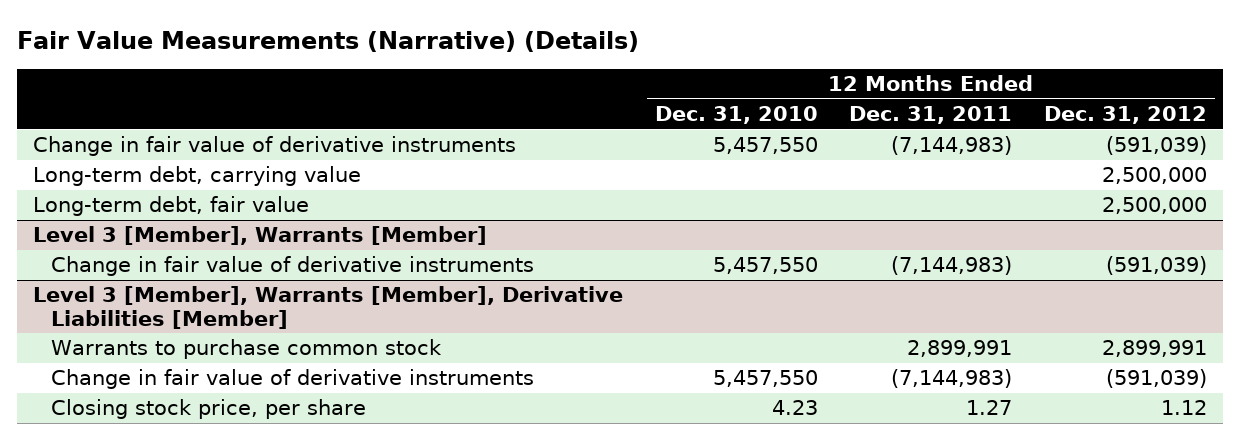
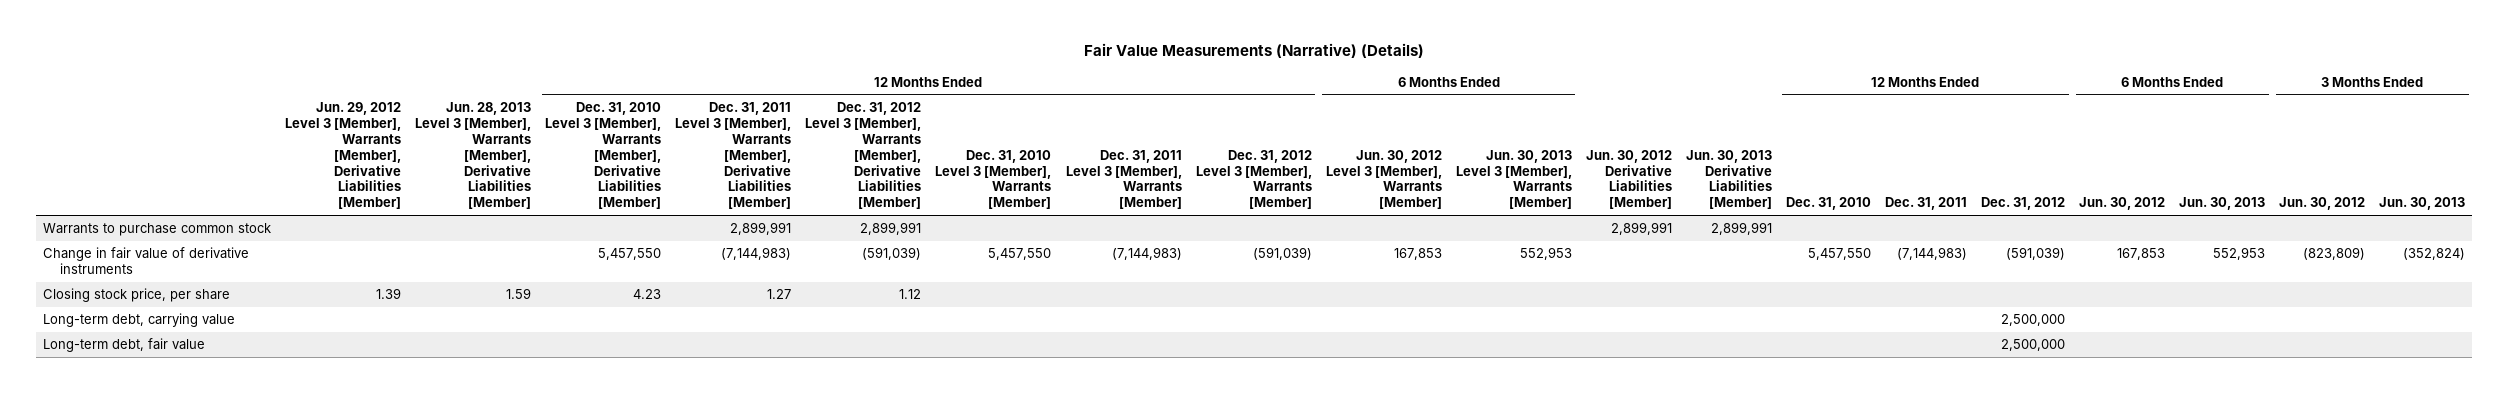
- | 12 Months Ended Dec. 31, 2010 | 12 Months Ended Dec. 31, 2011 | 12 Months Ended Dec. 31, 2012
+ | Jun. 29, 2012 Level 3 [Member], Warrants [Member], Derivative Liabilities [Member] | Jun. 28, 2013 Level 3 [Member], Warrants [Member], Derivative Liabilities [Member] | 12 Months Ended Dec. 31, 2010 Level 3 [Member], Warrants [Member], Derivative Liabilities [Member] | 12 Months Ended Dec. 31, 2011 Level 3 [Member], Warrants [Member], Derivative Liabilities [Member] | 12 Months Ended Dec. 31, 2012 Level 3 [Member], Warrants [Member], Derivative Liabilities [Member] | 12 Months Ended Dec. 31, 2010 Level 3 [Member], Warrants [Member] | 12 Months Ended Dec. 31, 2011 Level 3 [Member], Warrants [Member] | 12 Months Ended Dec. 31, 2012 Level 3 [Member], Warrants [Member] | 6 Months Ended Jun. 30, 2012 Level 3 [Member], Warrants [Member] | 6 Months Ended Jun. 30, 2013 Level 3 [Member], Warrants [Member] | Jun. 30, 2012 Derivative Liabilities [Member] | Jun. 30, 2013 Derivative Liabilities [Member] | 12 Months Ended Dec. 31, 2010 | 12 Months Ended Dec. 31, 2011 | 12 Months Ended Dec. 31, 2012 | 6 Months Ended Jun. 30, 2012 | 6 Months Ended Jun. 30, 2013 | 3 Months Ended Jun. 30, 2012 | 3 Months Ended Jun. 30, 2013
+ Warrants to purchase common stock | | | | 2,899,991 | 2,899,991 | | | | | | 2,899,991 | 2,899,991 | | | | | | |
+ Closing stock price, per share | 1.39 | 1.59 | 4.23 | 1.27 | 1.12 | | | | | | | | | | | | | |
- Level 3 [Member], Warrants [Member]
- Change in fair value of derivative instruments | 5,457,550 | (7,144,983) | (591,039)
- Level 3 [Member], Warrants [Member], Derivative Liabilities [Member]
- Warrants to purchase common stock | | 2,899,991 | 2,899,991
- Change in fair value of derivative instruments | 5,457,550 | (7,144,983) | (591,039)
- Closing stock price, per share | 4.23 | 1.27 | 1.12

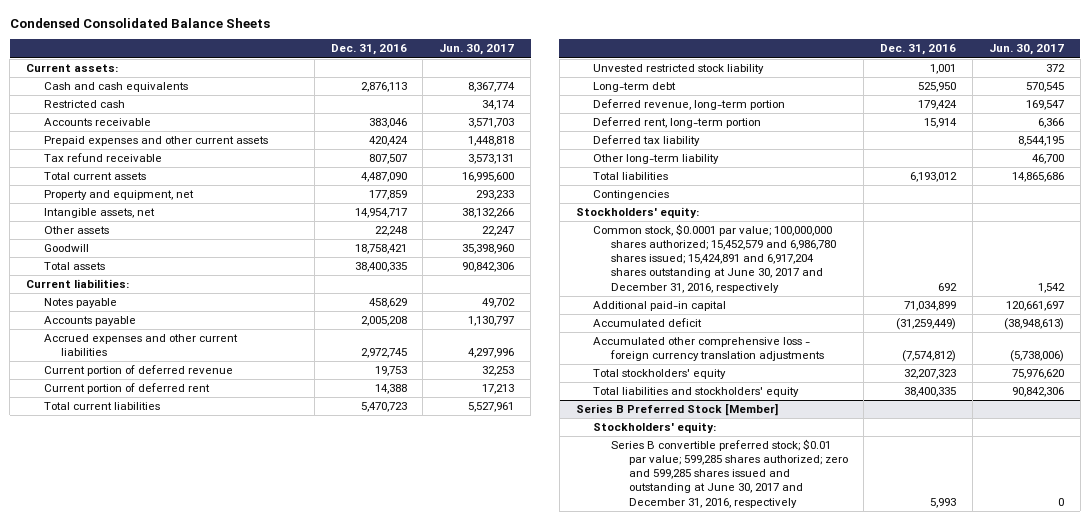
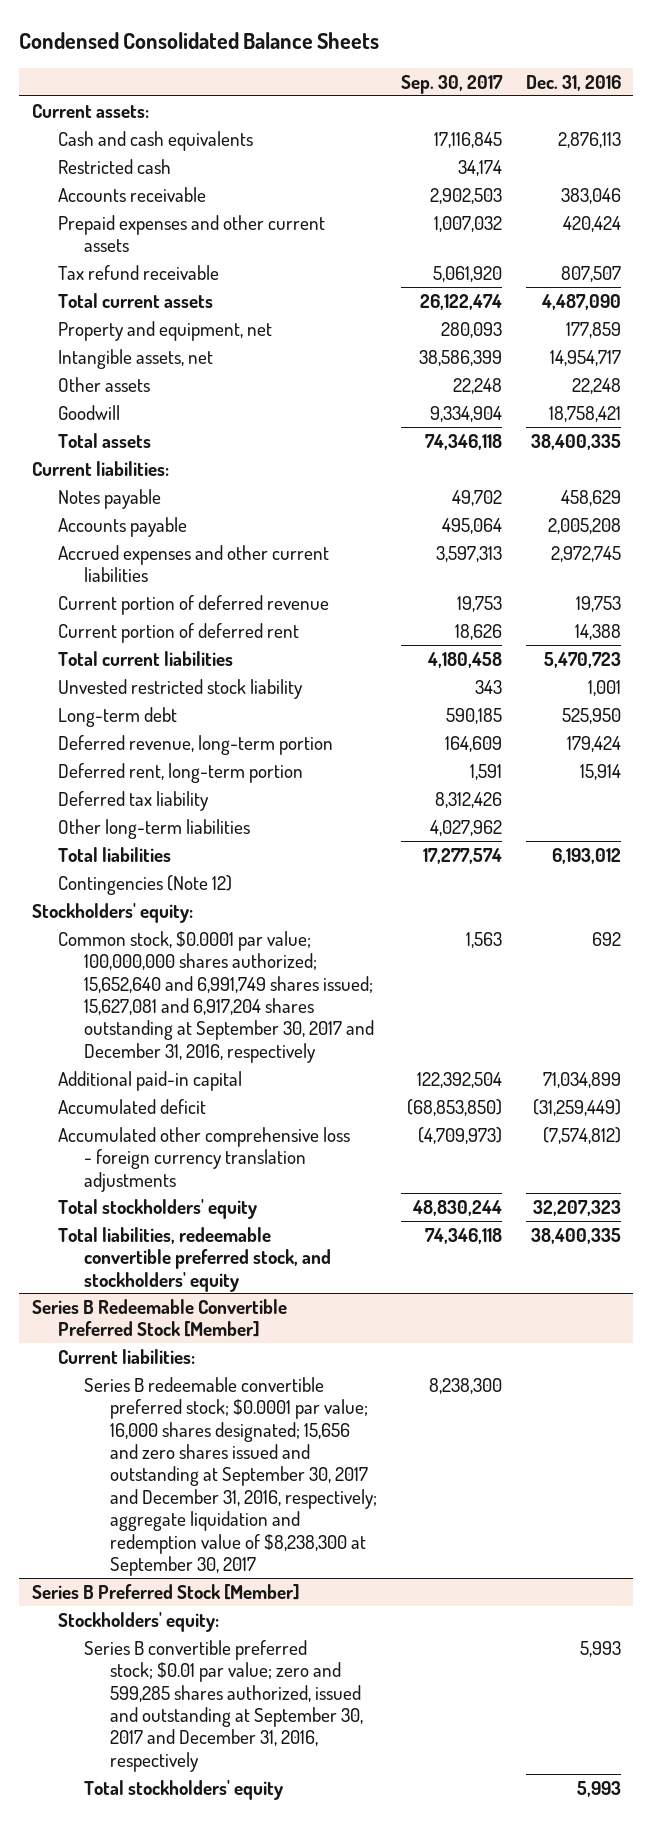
- | Dec. 31, 2016 | Jun. 30, 2017
+ | Sep. 30, 2017 | Dec. 31, 2016
- Other long-term liability | | 46,700
+ Other long-term liabilities | 4,027,962 |
- Contingencies
+ Contingencies (Note 12)
- Common stock, $0.0001 par value; 100,000,000 shares authorized; 15,452,579 and 6,986,780 shares issued; 15,424,891 and 6,917,204 shares outstanding at June 30, 2017 and December 31, 2016, respectively | 692 | 1,542
+ Common stock, $0.0001 par value; 100,000,000 shares authorized; 15,652,640 and 6,991,749 shares issued; 15,627,081 and 6,917,204 shares outstanding at September 30, 2017 and December 31, 2016, respectively | 1,563 | 692
- Total liabilities and stockholders' equity | 38,400,335 | 90,842,306
+ Total liabilities, redeemable convertible preferred stock, and stockholders' equity | 74,346,118 | 38,400,335
+ Series B Redeemable Convertible Preferred Stock [Member]
+ Current liabilities:
+ Series B redeemable convertible preferred stock; $0.0001 par value; 16,000 shares designated; 15,656 and zero shares issued and outstanding at September 30, 2017 and December 31, 2016, respectively; aggregate liquidation and redemption value of $8,238,300 at September 30, 2017 | 8,238,300 |
@ Series B Preferred Stock [Member]
- Series B convertible preferred stock; $0.01 par value; 599,285 shares authorized; zero and 599,285 shares issued and outstanding at June 30, 2017 and December 31, 2016, respectively | 5,993 | 0
+ Series B convertible preferred stock; $0.01 par value; zero and 599,285 shares authorized, issued and outstanding at September 30, 2017 and December 31, 2016, respectively | | 5,993
+ Total stockholders' equity | | 5,993

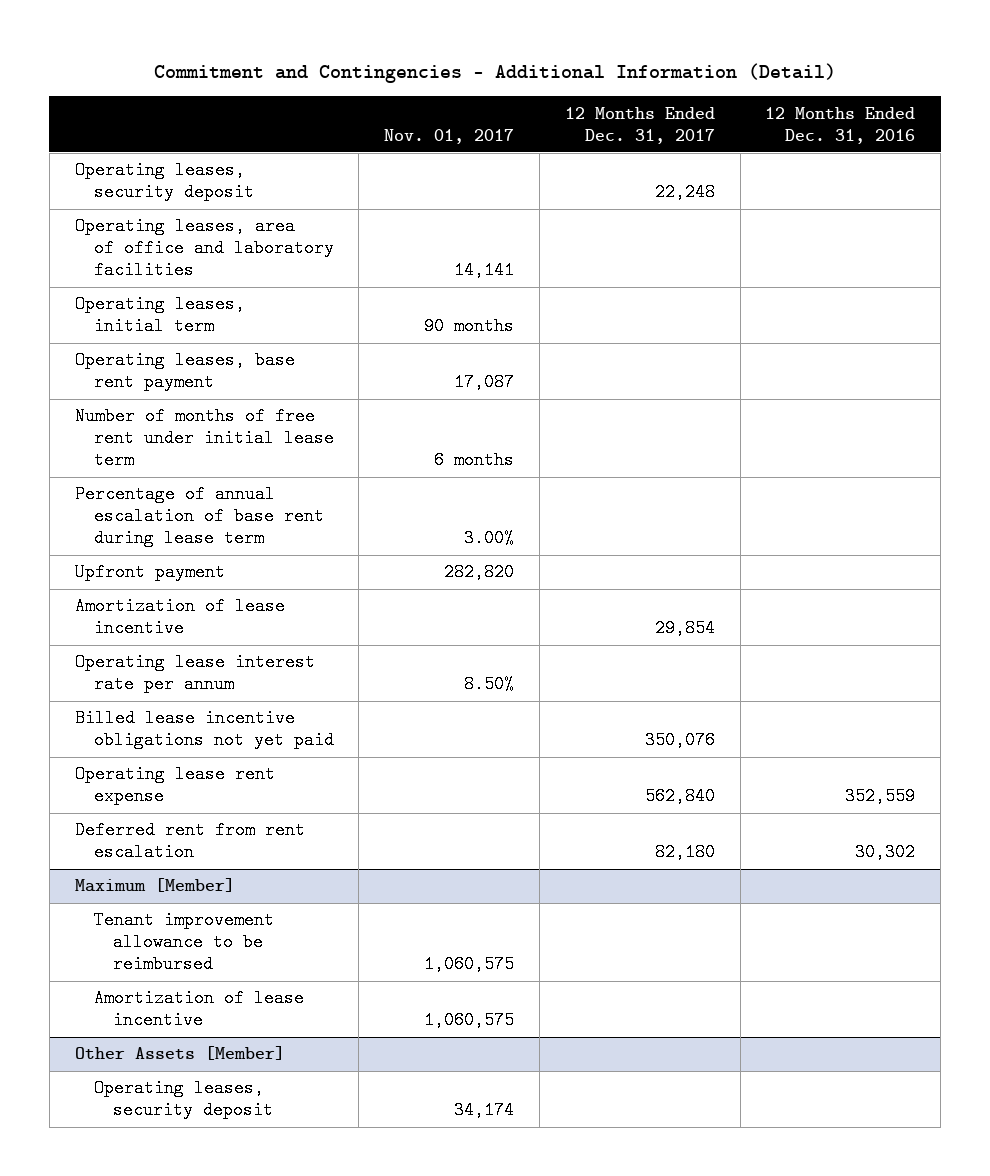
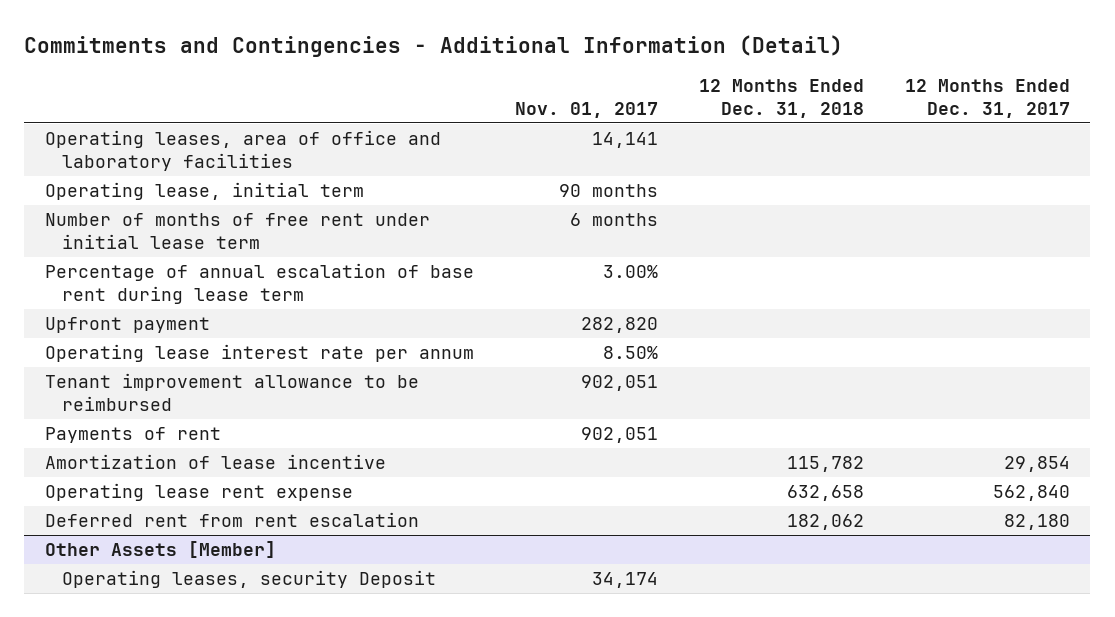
- Commitment and Contingencies - Additional Information (Detail)
+ Commitments and Contingencies - Additional Information (Detail)
- | Nov. 01, 2017 | 12 Months Ended Dec. 31, 2017 | 12 Months Ended Dec. 31, 2016
+ | Nov. 01, 2017 | 12 Months Ended Dec. 31, 2018 | 12 Months Ended Dec. 31, 2017
- Operating leases, security deposit | | 22,248 |
- Operating leases, initial term | 90 months | |
- Operating leases, base rent payment | 17,087 | |
+ Operating lease, initial term | 90 months | |
- Billed lease incentive obligations not yet paid | | 350,076 |
+ Tenant improvement allowance to be reimbursed | 902,051 | |
+ Payments of rent | 902,051 | |
moved down: Amortization of lease incentive | | 115,782 | 29,854
- Maximum [Member]
- Tenant improvement allowance to be reimbursed | 1,060,575 | |
- Amortization of lease incentive | 1,060,575 | |
@ Other Assets [Member]
- Operating leases, security deposit | 34,174 | |
+ Operating leases, security Deposit | 34,174 | |

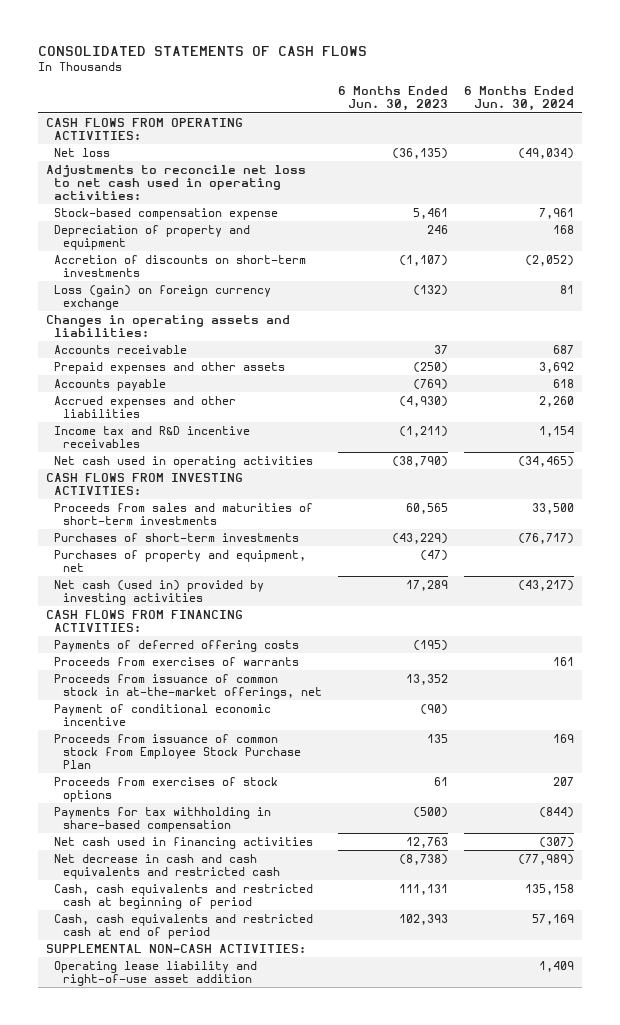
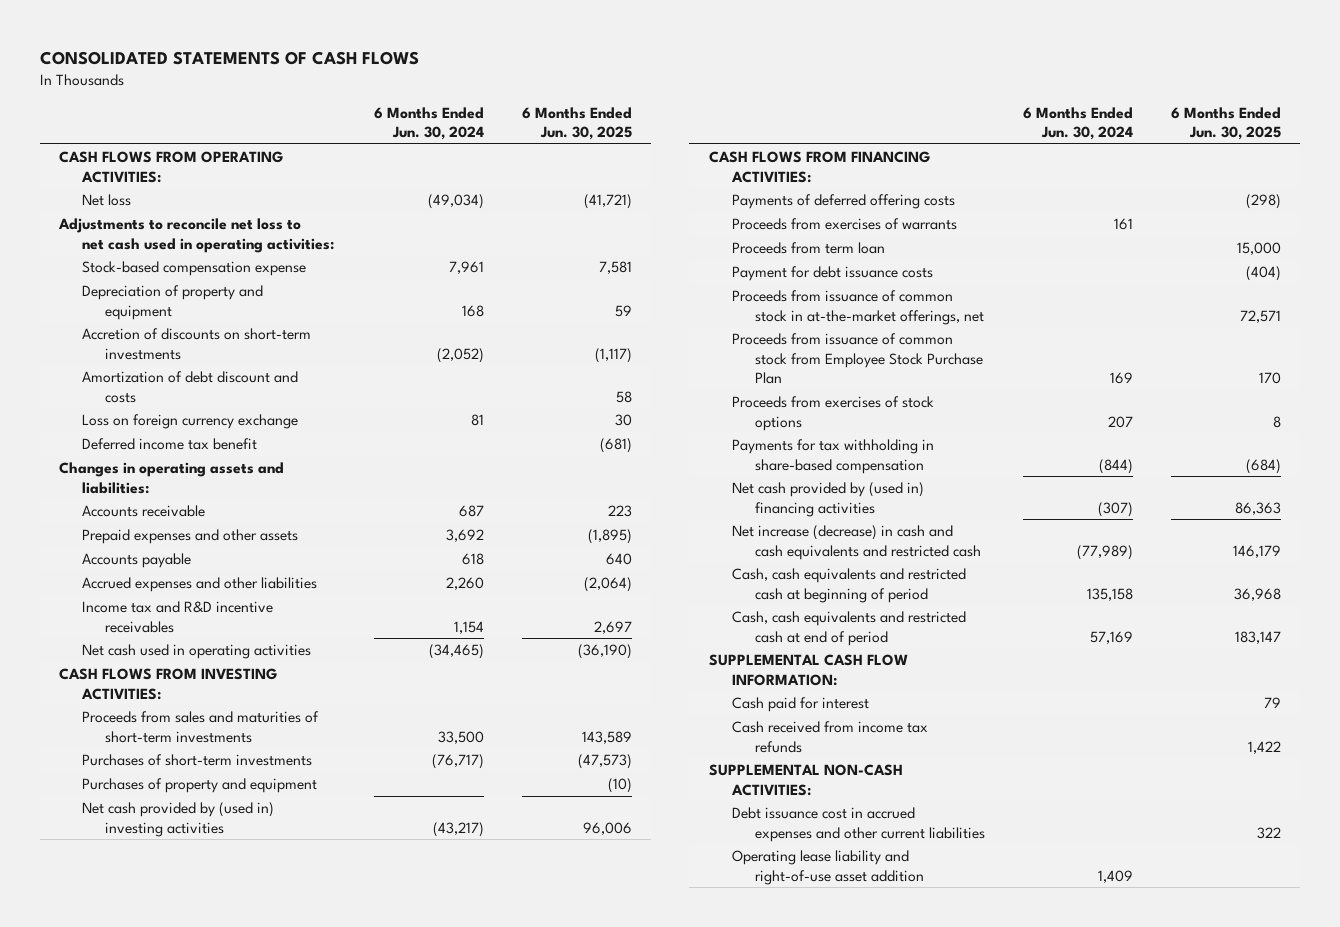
- | 6 Months Ended Jun. 30, 2023 | 6 Months Ended Jun. 30, 2024
+ | 6 Months Ended Jun. 30, 2024 | 6 Months Ended Jun. 30, 2025
- Loss (gain) on foreign currency exchange | (132) | 81
+ Amortization of debt discount and costs | | 58
+ Loss on foreign currency exchange | 81 | 30
+ Deferred income tax benefit | | (681)
- Purchases of property and equipment, net | (47) |
- Net cash (used in) provided by investing activities | 17,289 | (43,217)
+ Purchases of property and equipment | | (10)
+ Net cash provided by (used in) investing activities | (43,217) | 96,006
+ Proceeds from term loan | | 15,000
+ Payment for debt issuance costs | | (404)
- Payment of conditional economic incentive | (90) |
- Net cash used in financing activities | 12,763 | (307)
- Net decrease in cash and cash equivalents and restricted cash | (8,738) | (77,989)
+ Net cash provided by (used in) financing activities | (307) | 86,363
+ Net increase (decrease) in cash and cash equivalents and restricted cash | (77,989) | 146,179
+ SUPPLEMENTAL CASH FLOW INFORMATION:
+ Cash paid for interest | | 79
+ Cash received from income tax refunds | | 1,422
+ Debt issuance cost in accrued expenses and other current liabilities | | 322

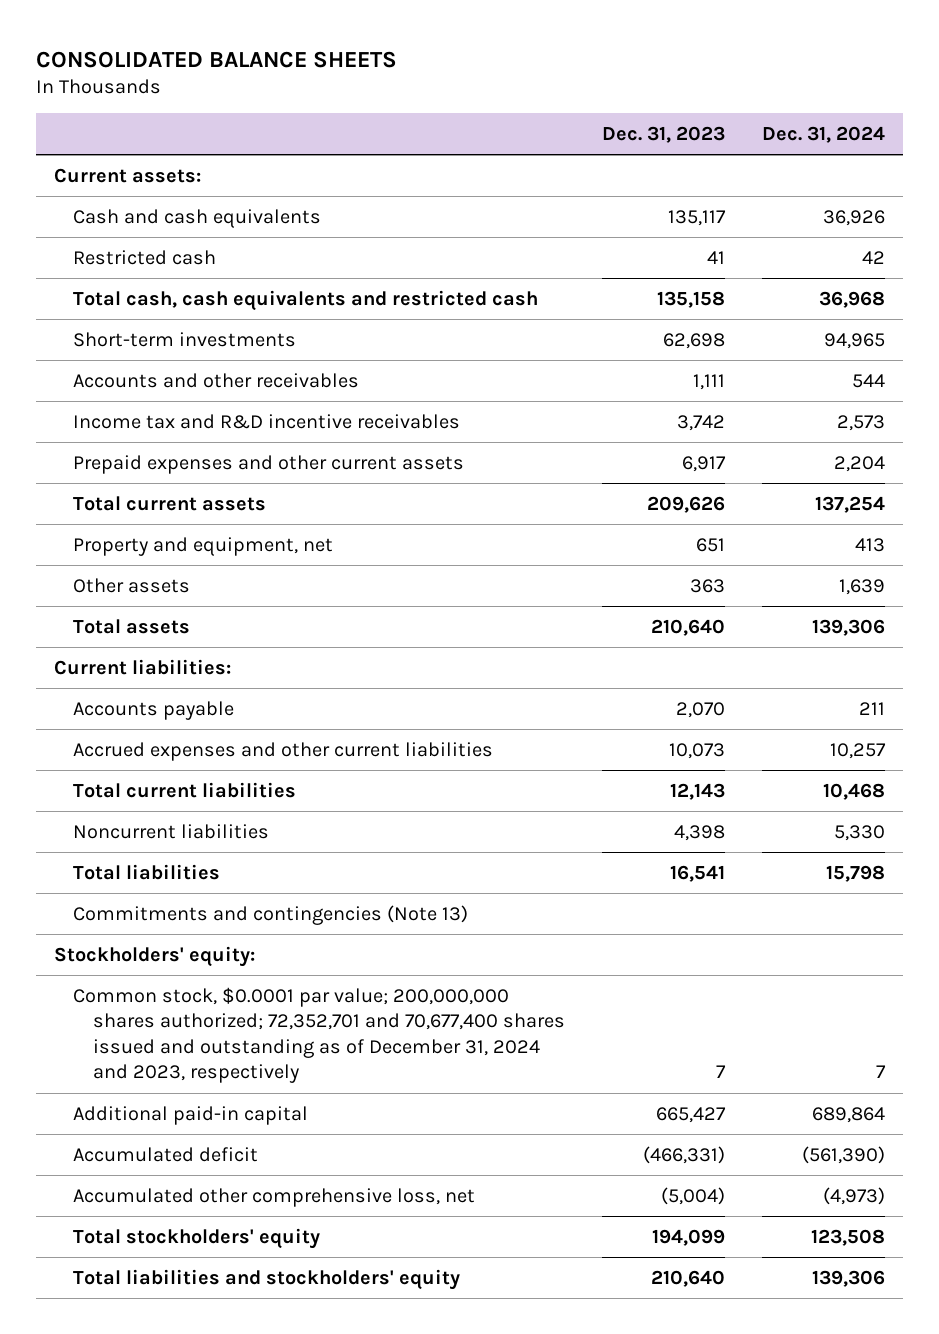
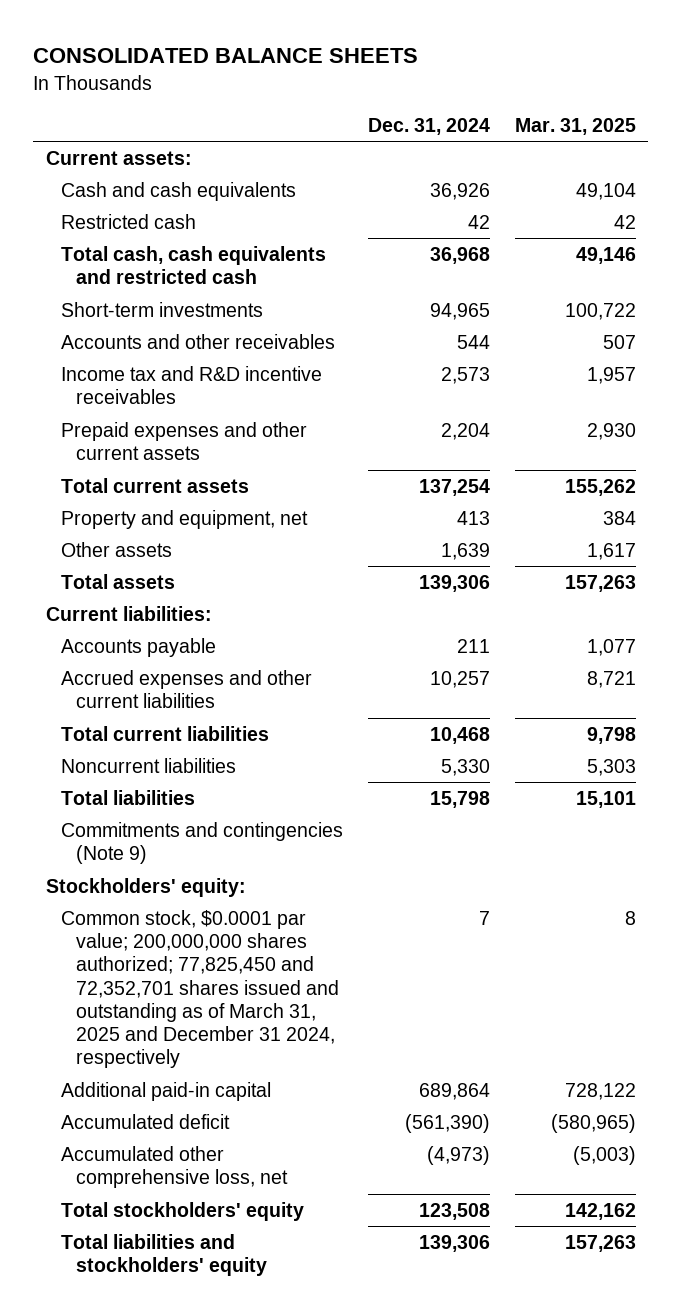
- | Dec. 31, 2023 | Dec. 31, 2024
+ | Dec. 31, 2024 | Mar. 31, 2025
- Commitments and contingencies (Note 13)
+ Commitments and contingencies (Note 9)
- Common stock, $0.0001 par value; 200,000,000 shares authorized; 72,352,701 and 70,677,400 shares issued and outstanding as of December 31, 2024 and 2023, respectively | 7 | 7
+ Common stock, $0.0001 par value; 200,000,000 shares authorized; 77,825,450 and 72,352,701 shares issued and outstanding as of March 31, 2025 and December 31 2024, respectively | 7 | 8

